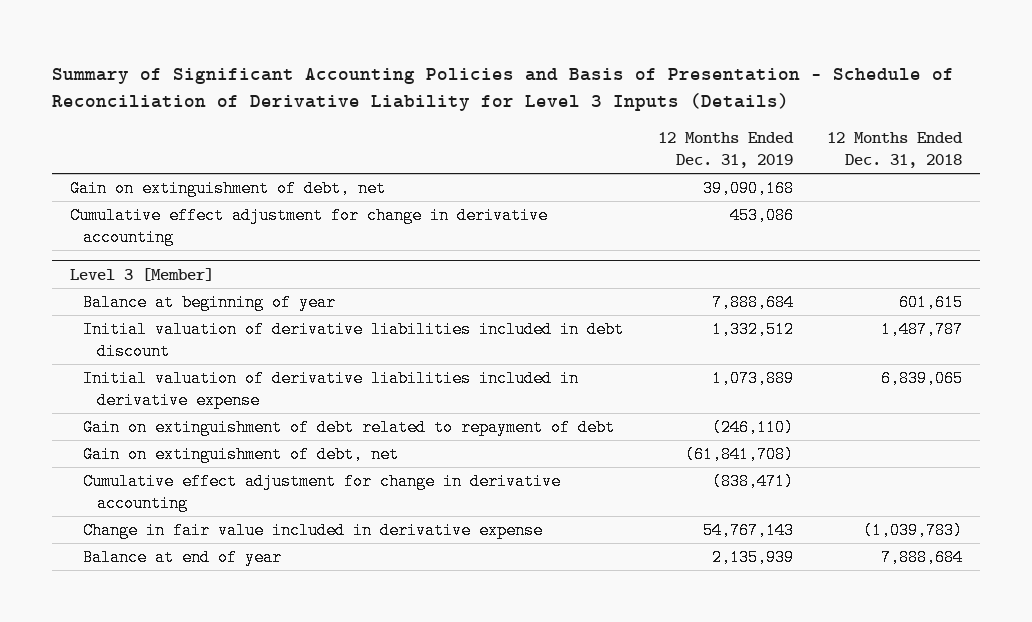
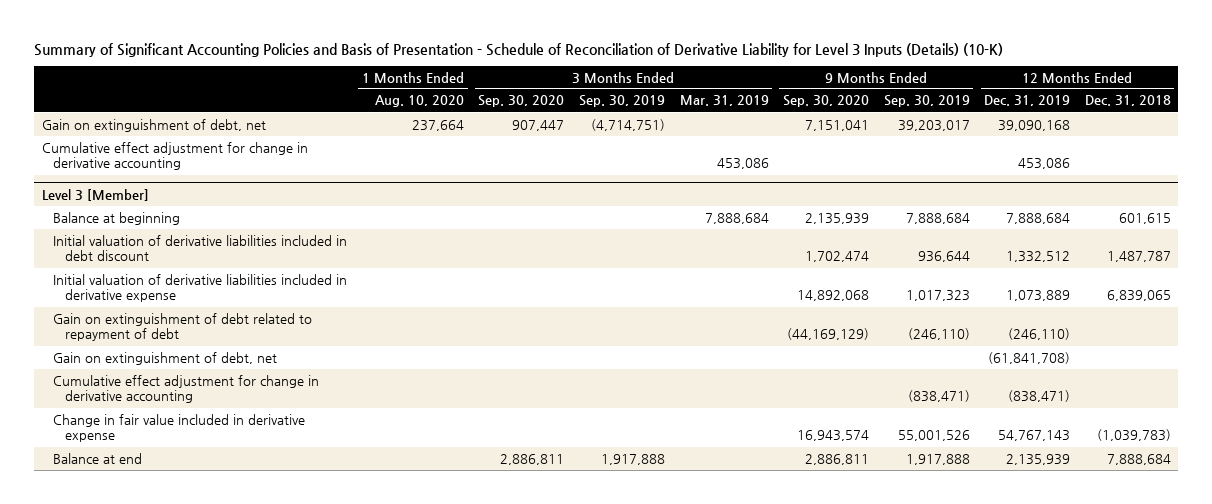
- Summary of Significant Accounting Policies and Basis of Presentation - Schedule of Reconciliation of Derivative Liability for Level 3 Inputs (Details)
+ Summary of Significant Accounting Policies and Basis of Presentation - Schedule of Reconciliation of Derivative Liability for Level 3 Inputs (Details) (10-K)
- | 12 Months Ended Dec. 31, 2019 | 12 Months Ended Dec. 31, 2018
+ | 1 Months Ended Aug. 10, 2020 | 3 Months Ended Sep. 30, 2020 | 3 Months Ended Sep. 30, 2019 | 3 Months Ended Mar. 31, 2019 | 9 Months Ended Sep. 30, 2020 | 9 Months Ended Sep. 30, 2019 | 12 Months Ended Dec. 31, 2019 | 12 Months Ended Dec. 31, 2018
@ Level 3 [Member]
- Balance at beginning of year | 7,888,684 | 601,615
+ Balance at beginning | | | | 7,888,684 | 2,135,939 | 7,888,684 | 7,888,684 | 601,615
- Balance at end of year | 2,135,939 | 7,888,684
+ Balance at end | | 2,886,811 | 1,917,888 | | 2,886,811 | 1,917,888 | 2,135,939 | 7,888,684

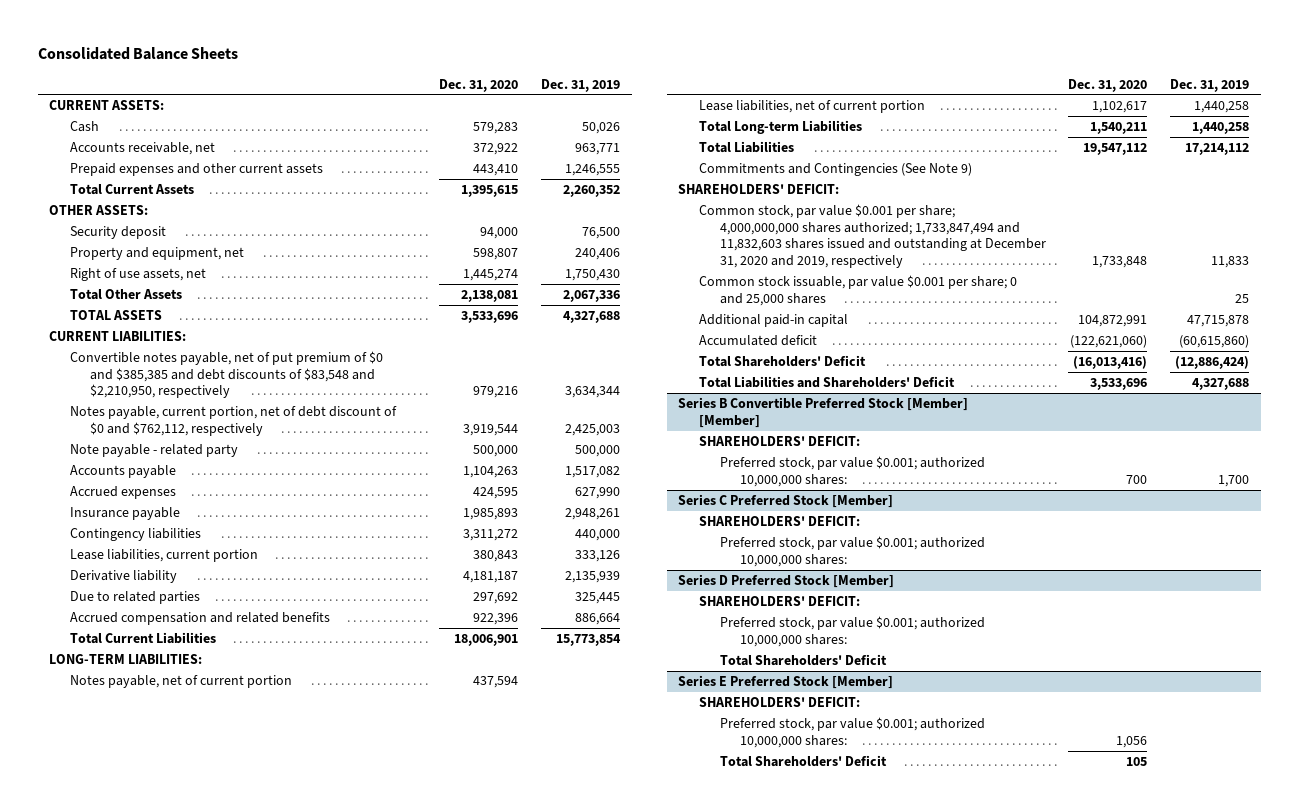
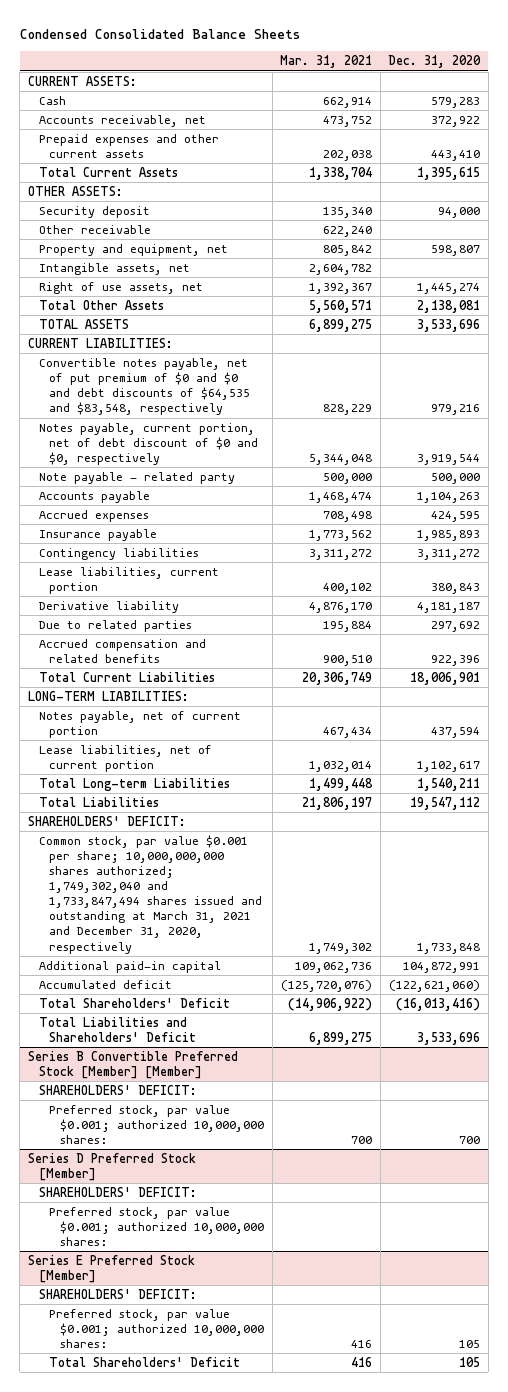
- Consolidated Balance Sheets
+ Condensed Consolidated Balance Sheets
- | Dec. 31, 2020 | Dec. 31, 2019
+ | Mar. 31, 2021 | Dec. 31, 2020
+ Other receivable | 622,240 |
+ Intangible assets, net | 2,604,782 |
- Convertible notes payable, net of put premium of $0 and $385,385 and debt discounts of $83,548 and $2,210,950, respectively | 979,216 | 3,634,344
- Notes payable, current portion, net of debt discount of $0 and $762,112, respectively | 3,919,544 | 2,425,003
+ Convertible notes payable, net of put premium of $0 and $0 and debt discounts of $64,535 and $83,548, respectively | 828,229 | 979,216
+ Notes payable, current portion, net of debt discount of $0 and $0, respectively | 5,344,048 | 3,919,544
- Commitments and Contingencies (See Note 9)
- Common stock, par value $0.001 per share; 4,000,000,000 shares authorized; 1,733,847,494 and 11,832,603 shares issued and outstanding at December 31, 2020 and 2019, respectively | 1,733,848 | 11,833
- Common stock issuable, par value $0.001 per share; 0 and 25,000 shares | | 25
+ Common stock, par value $0.001 per share; 10,000,000,000 shares authorized; 1,749,302,040 and 1,733,847,494 shares issued and outstanding at March 31, 2021 and December 31, 2020, respectively | 1,749,302 | 1,733,848
- Series C Preferred Stock [Member]
- SHAREHOLDERS' DEFICIT:
- Preferred stock, par value $0.001; authorized 10,000,000 shares:
@ Series D Preferred Stock [Member]
- Total Shareholders' Deficit
@ Series E Preferred Stock [Member]
- Preferred stock, par value $0.001; authorized 10,000,000 shares: | 1,056 |
+ Preferred stock, par value $0.001; authorized 10,000,000 shares: | 416 | 105

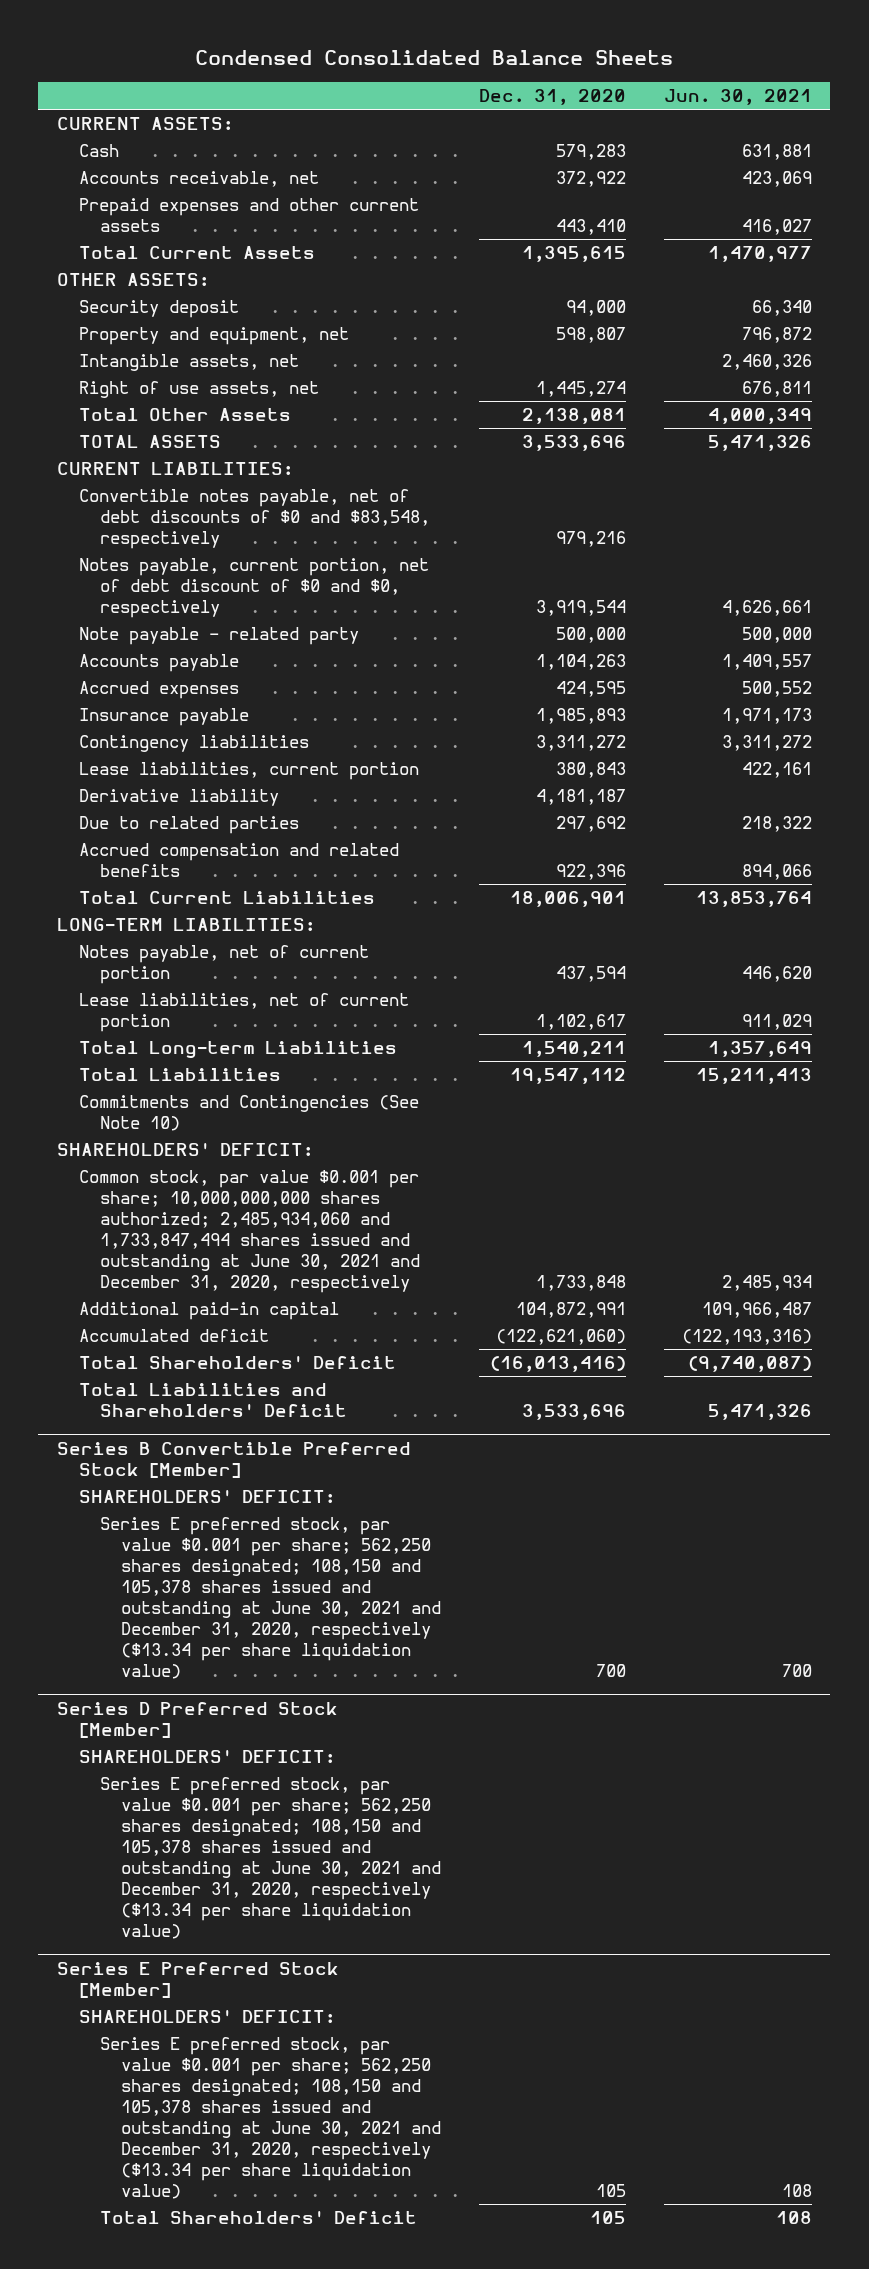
- | Mar. 31, 2021 | Dec. 31, 2020
+ | Dec. 31, 2020 | Jun. 30, 2021
- Other receivable | 622,240 |
- Convertible notes payable, net of put premium of $0 and $0 and debt discounts of $64,535 and $83,548, respectively | 828,229 | 979,216
+ Convertible notes payable, net of debt discounts of $0 and $83,548, respectively | 979,216 |
+ Commitments and Contingencies (See Note 10)
- Common stock, par value $0.001 per share; 10,000,000,000 shares authorized; 1,749,302,040 and 1,733,847,494 shares issued and outstanding at March 31, 2021 and December 31, 2020, respectively | 1,749,302 | 1,733,848
+ Common stock, par value $0.001 per share; 10,000,000,000 shares authorized; 2,485,934,060 and 1,733,847,494 shares issued and outstanding at June 30, 2021 and December 31, 2020, respectively | 1,733,848 | 2,485,934
- Series B Convertible Preferred Stock [Member] [Member]
+ Series B Convertible Preferred Stock [Member]
- Preferred stock, par value $0.001; authorized 10,000,000 shares: | 700 | 700
+ Series E preferred stock, par value $0.001 per share; 562,250 shares designated; 108,150 and 105,378 shares issued and outstanding at June 30, 2021 and December 31, 2020, respectively ($13.34 per share liquidation value) | 700 | 700
@ Series D Preferred Stock [Member]
- Preferred stock, par value $0.001; authorized 10,000,000 shares:
+ Series E preferred stock, par value $0.001 per share; 562,250 shares designated; 108,150 and 105,378 shares issued and outstanding at June 30, 2021 and December 31, 2020, respectively ($13.34 per share liquidation value)
@ Series E Preferred Stock [Member]
- Preferred stock, par value $0.001; authorized 10,000,000 shares: | 416 | 105
+ Series E preferred stock, par value $0.001 per share; 562,250 shares designated; 108,150 and 105,378 shares issued and outstanding at June 30, 2021 and December 31, 2020, respectively ($13.34 per share liquidation value) | 105 | 108

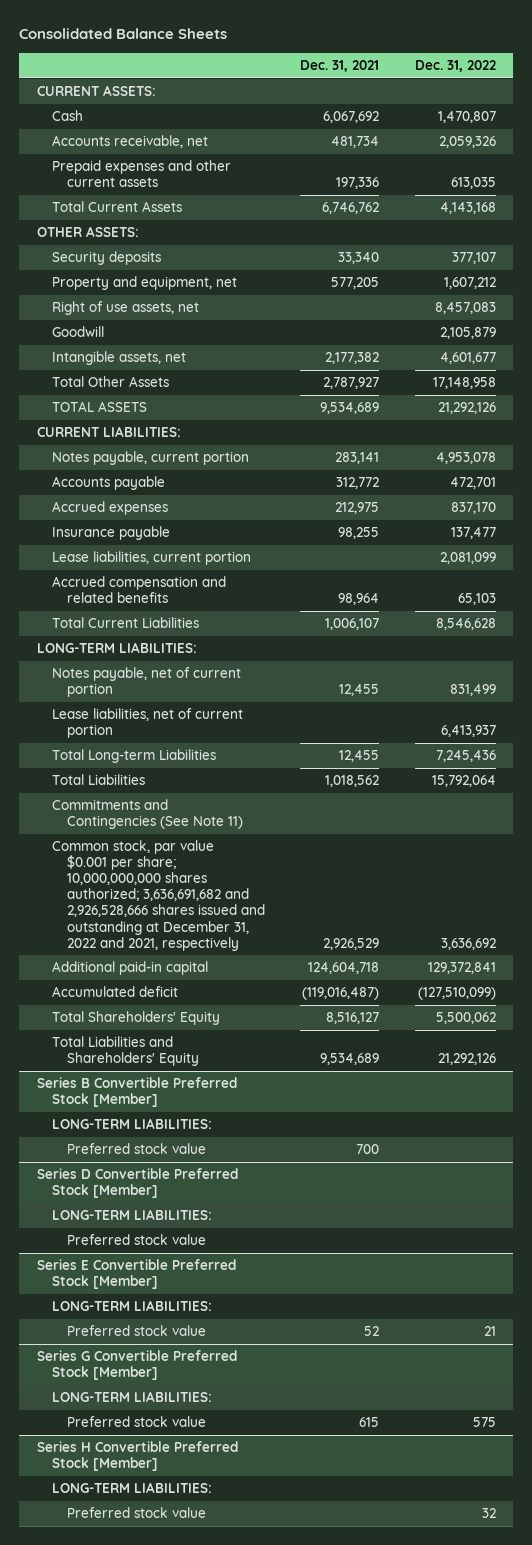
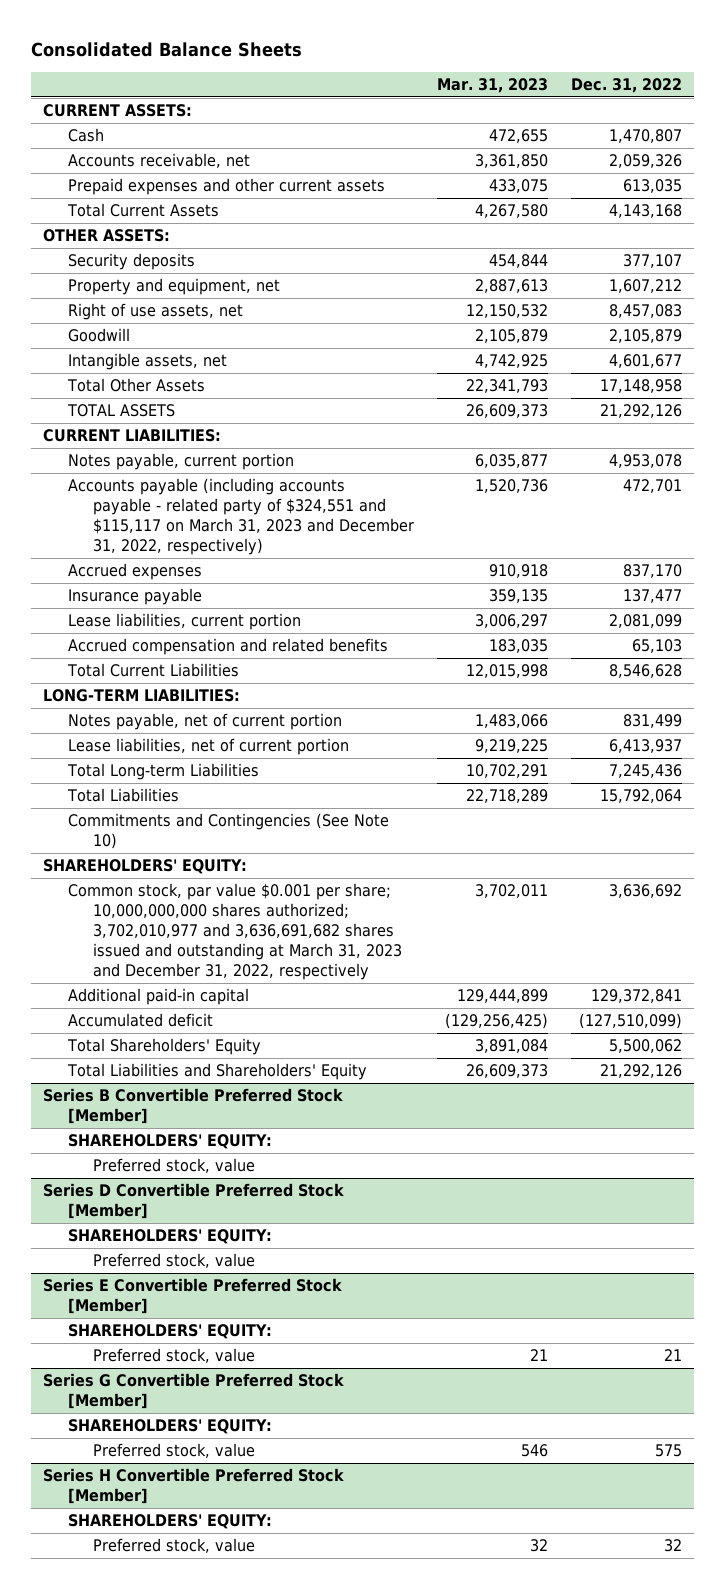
- | Dec. 31, 2021 | Dec. 31, 2022
+ | Mar. 31, 2023 | Dec. 31, 2022
- Accounts payable | 312,772 | 472,701
+ Accounts payable (including accounts payable - related party of $324,551 and $115,117 on March 31, 2023 and December 31, 2022, respectively) | 1,520,736 | 472,701
- Commitments and Contingencies (See Note 11)
- Common stock, par value $0.001 per share; 10,000,000,000 shares authorized; 3,636,691,682 and 2,926,528,666 shares issued and outstanding at December 31, 2022 and 2021, respectively | 2,926,529 | 3,636,692
+ Commitments and Contingencies (See Note 10)
+ SHAREHOLDERS' EQUITY:
+ Common stock, par value $0.001 per share; 10,000,000,000 shares authorized; 3,702,010,977 and 3,636,691,682 shares issued and outstanding at March 31, 2023 and December 31, 2022, respectively | 3,702,011 | 3,636,692
@ Series B Convertible Preferred Stock [Member]
- LONG-TERM LIABILITIES:
- Preferred stock value | 700 |
+ SHAREHOLDERS' EQUITY:
+ Preferred stock, value
@ Series D Convertible Preferred Stock [Member]
- LONG-TERM LIABILITIES:
- Preferred stock value
+ SHAREHOLDERS' EQUITY:
+ Preferred stock, value
@ Series E Convertible Preferred Stock [Member]
- LONG-TERM LIABILITIES:
- Preferred stock value | 52 | 21
+ SHAREHOLDERS' EQUITY:
+ Preferred stock, value | 21 | 21
@ Series G Convertible Preferred Stock [Member]
- LONG-TERM LIABILITIES:
- Preferred stock value | 615 | 575
+ SHAREHOLDERS' EQUITY:
+ Preferred stock, value | 546 | 575
@ Series H Convertible Preferred Stock [Member]
- LONG-TERM LIABILITIES:
- Preferred stock value | | 32
+ SHAREHOLDERS' EQUITY:
+ Preferred stock, value | 32 | 32

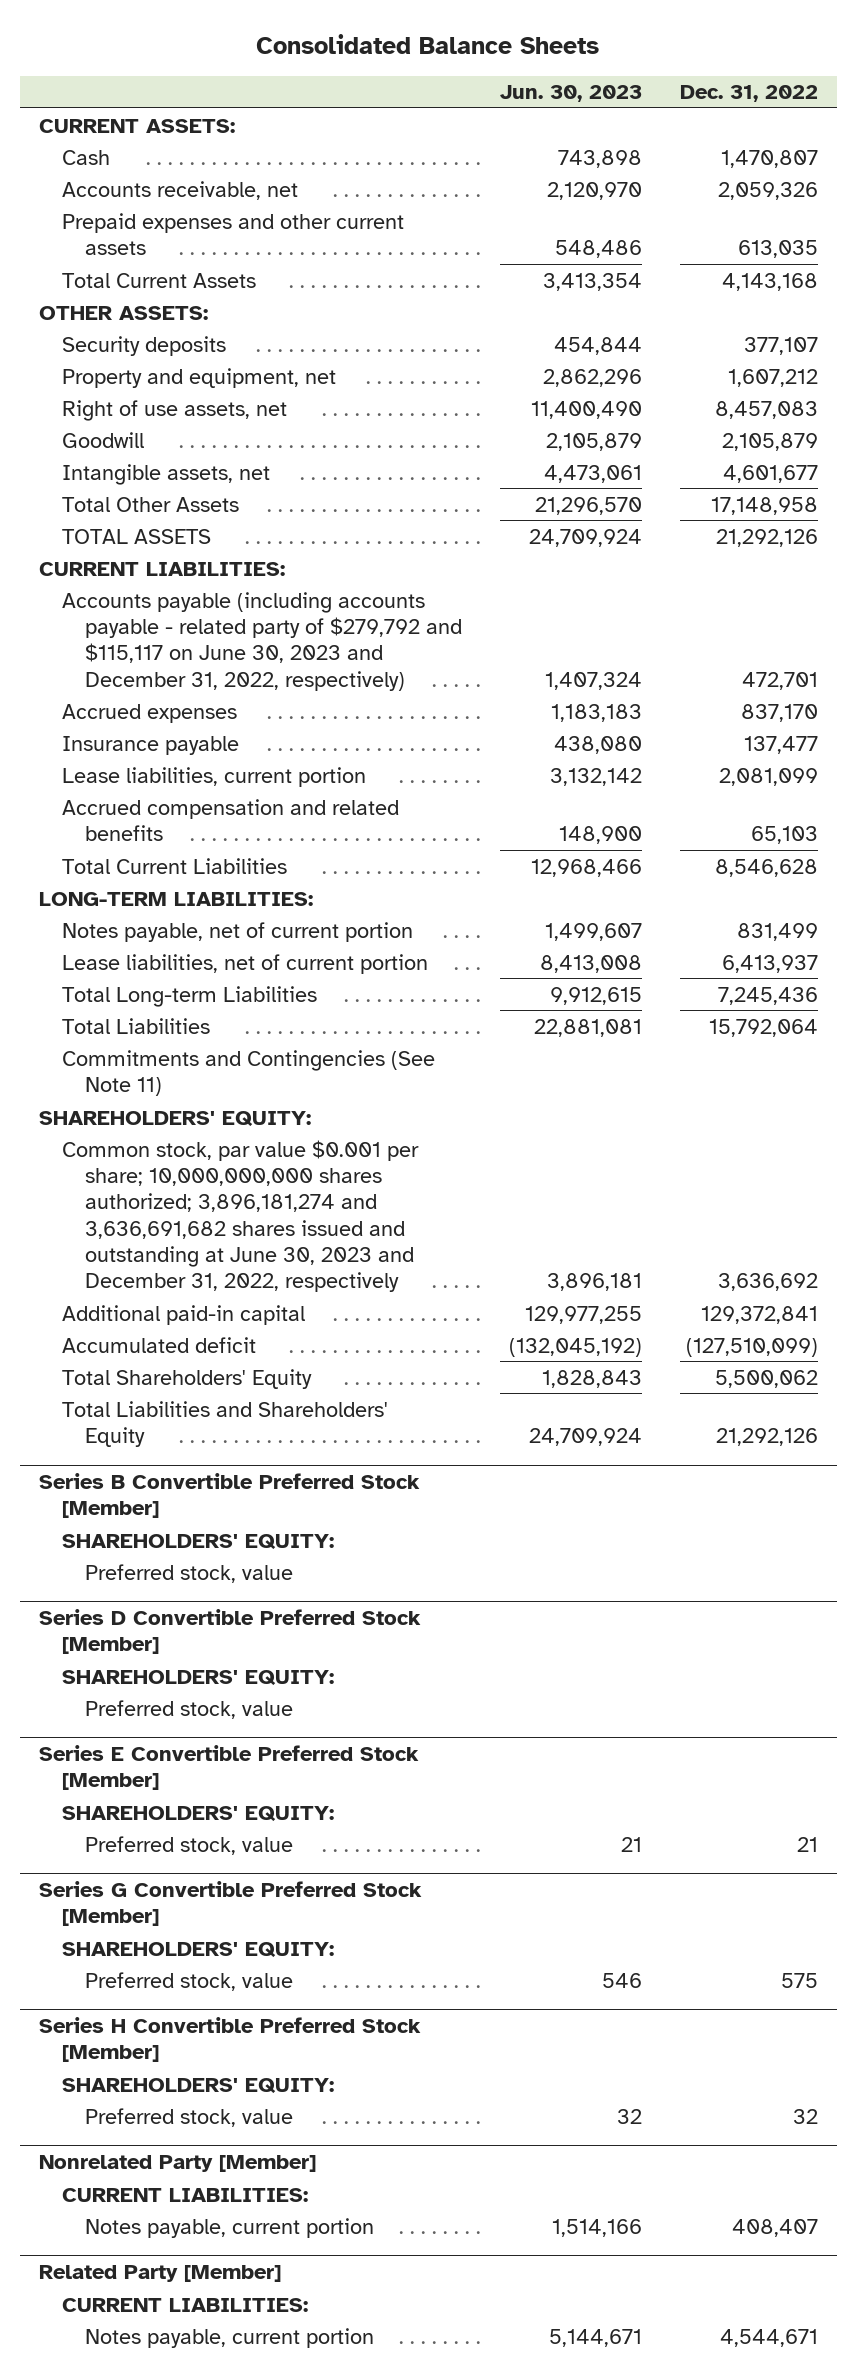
- | Mar. 31, 2023 | Dec. 31, 2022
+ | Jun. 30, 2023 | Dec. 31, 2022
- Notes payable, current portion | 6,035,877 | 4,953,078
- Accounts payable (including accounts payable - related party of $324,551 and $115,117 on March 31, 2023 and December 31, 2022, respectively) | 1,520,736 | 472,701
+ Accounts payable (including accounts payable - related party of $279,792 and $115,117 on June 30, 2023 and December 31, 2022, respectively) | 1,407,324 | 472,701
- Commitments and Contingencies (See Note 10)
+ Commitments and Contingencies (See Note 11)
- Common stock, par value $0.001 per share; 10,000,000,000 shares authorized; 3,702,010,977 and 3,636,691,682 shares issued and outstanding at March 31, 2023 and December 31, 2022, respectively | 3,702,011 | 3,636,692
+ Common stock, par value $0.001 per share; 10,000,000,000 shares authorized; 3,896,181,274 and 3,636,691,682 shares issued and outstanding at June 30, 2023 and December 31, 2022, respectively | 3,896,181 | 3,636,692
+ Nonrelated Party [Member]
+ CURRENT LIABILITIES:
+ Notes payable, current portion | 1,514,166 | 408,407
+ Related Party [Member]
+ CURRENT LIABILITIES:
+ Notes payable, current portion | 5,144,671 | 4,544,671

